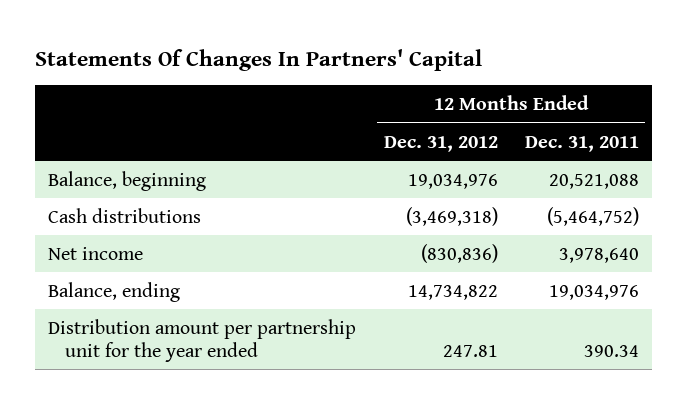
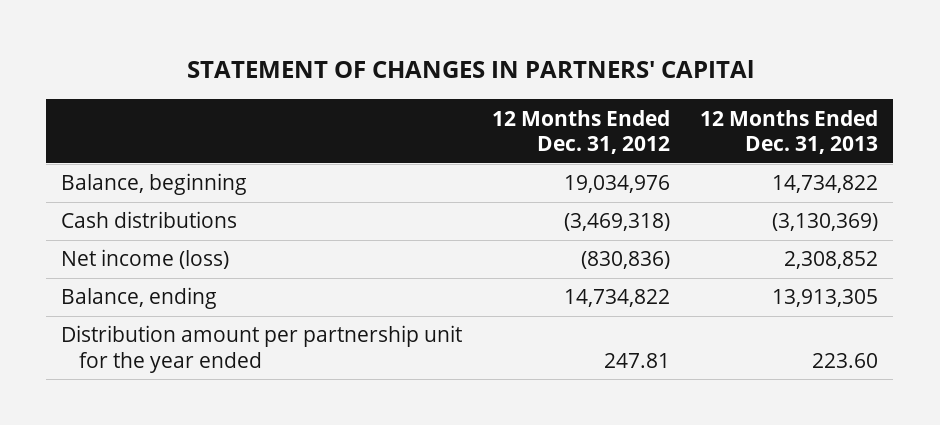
- Statements Of Changes In Partners' Capital
+ STATEMENT OF CHANGES IN PARTNERS' CAPITAl
- | 12 Months Ended Dec. 31, 2012 | 12 Months Ended Dec. 31, 2011
+ | 12 Months Ended Dec. 31, 2012 | 12 Months Ended Dec. 31, 2013
- Net income | (830,836) | 3,978,640
+ Net income (loss) | (830,836) | 2,308,852

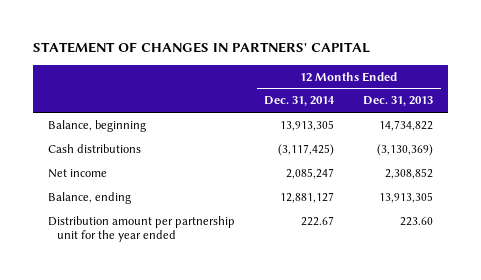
- STATEMENT OF CHANGES IN PARTNERS' CAPITAl
+ STATEMENT OF CHANGES IN PARTNERS' CAPITAL
- | 12 Months Ended Dec. 31, 2012 | 12 Months Ended Dec. 31, 2013
+ | 12 Months Ended Dec. 31, 2014 | 12 Months Ended Dec. 31, 2013
- Net income (loss) | (830,836) | 2,308,852
+ Net income | 2,085,247 | 2,308,852

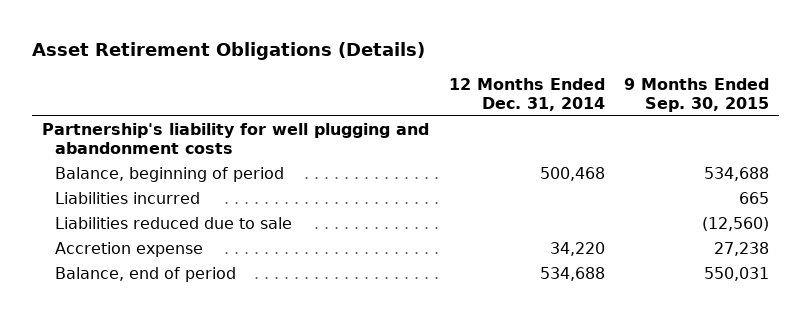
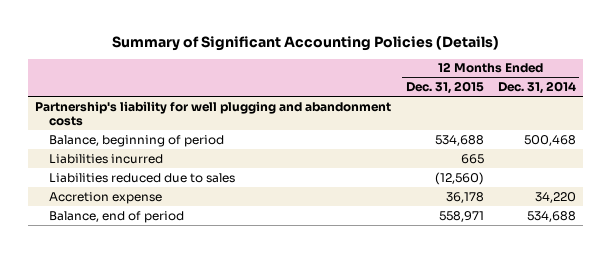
- Asset Retirement Obligations (Details)
+ Summary of Significant Accounting Policies (Details)
- | 12 Months Ended Dec. 31, 2014 | 9 Months Ended Sep. 30, 2015
+ | 12 Months Ended Dec. 31, 2015 | 12 Months Ended Dec. 31, 2014
- Liabilities reduced due to sale | | (12,560)
+ Liabilities reduced due to sales | (12,560) |

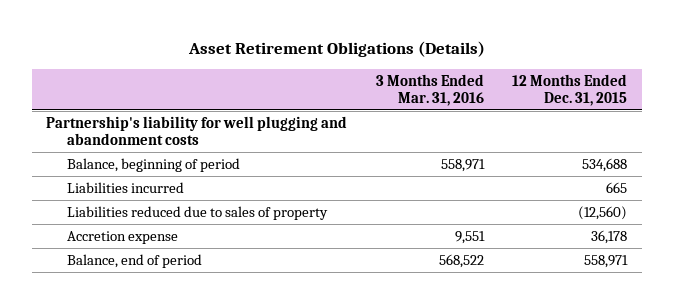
- Summary of Significant Accounting Policies (Details)
+ Asset Retirement Obligations (Details)
- | 12 Months Ended Dec. 31, 2015 | 12 Months Ended Dec. 31, 2014
+ | 3 Months Ended Mar. 31, 2016 | 12 Months Ended Dec. 31, 2015
- Liabilities reduced due to sales | (12,560) |
+ Liabilities reduced due to sales of property | | (12,560)

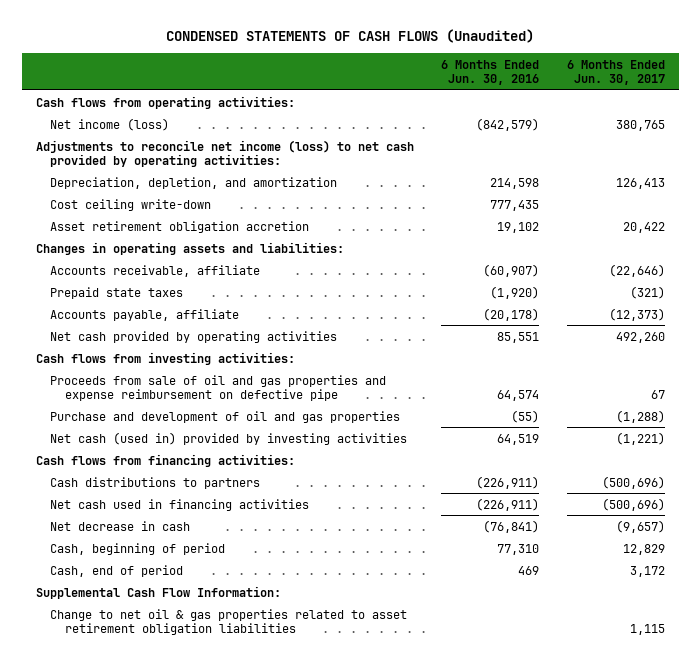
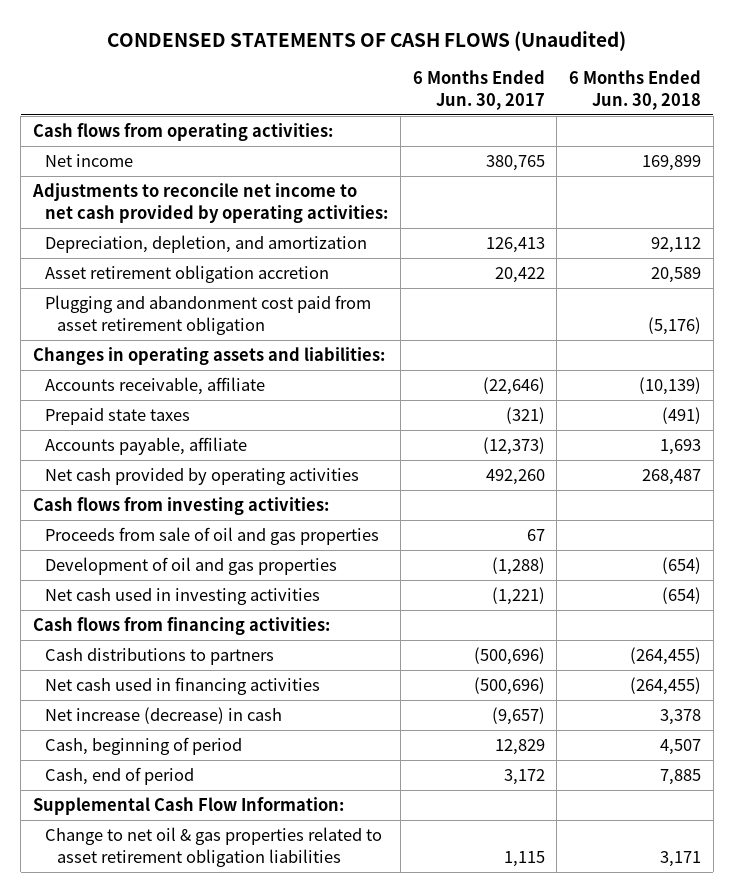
- | 6 Months Ended Jun. 30, 2016 | 6 Months Ended Jun. 30, 2017
+ | 6 Months Ended Jun. 30, 2017 | 6 Months Ended Jun. 30, 2018
- Net income (loss) | (842,579) | 380,765
- Adjustments to reconcile net income (loss) to net cash provided by operating activities:
+ Net income | 380,765 | 169,899
+ Adjustments to reconcile net income to net cash provided by operating activities:
- Cost ceiling write-down | 777,435 |
+ Plugging and abandonment cost paid from asset retirement obligation | | (5,176)
- Proceeds from sale of oil and gas properties and expense reimbursement on defective pipe | 64,574 | 67
- Purchase and development of oil and gas properties | (55) | (1,288)
- Net cash (used in) provided by investing activities | 64,519 | (1,221)
+ Proceeds from sale of oil and gas properties | 67 |
+ Development of oil and gas properties | (1,288) | (654)
+ Net cash used in investing activities | (1,221) | (654)
- Net decrease in cash | (76,841) | (9,657)
+ Net increase (decrease) in cash | (9,657) | 3,378

